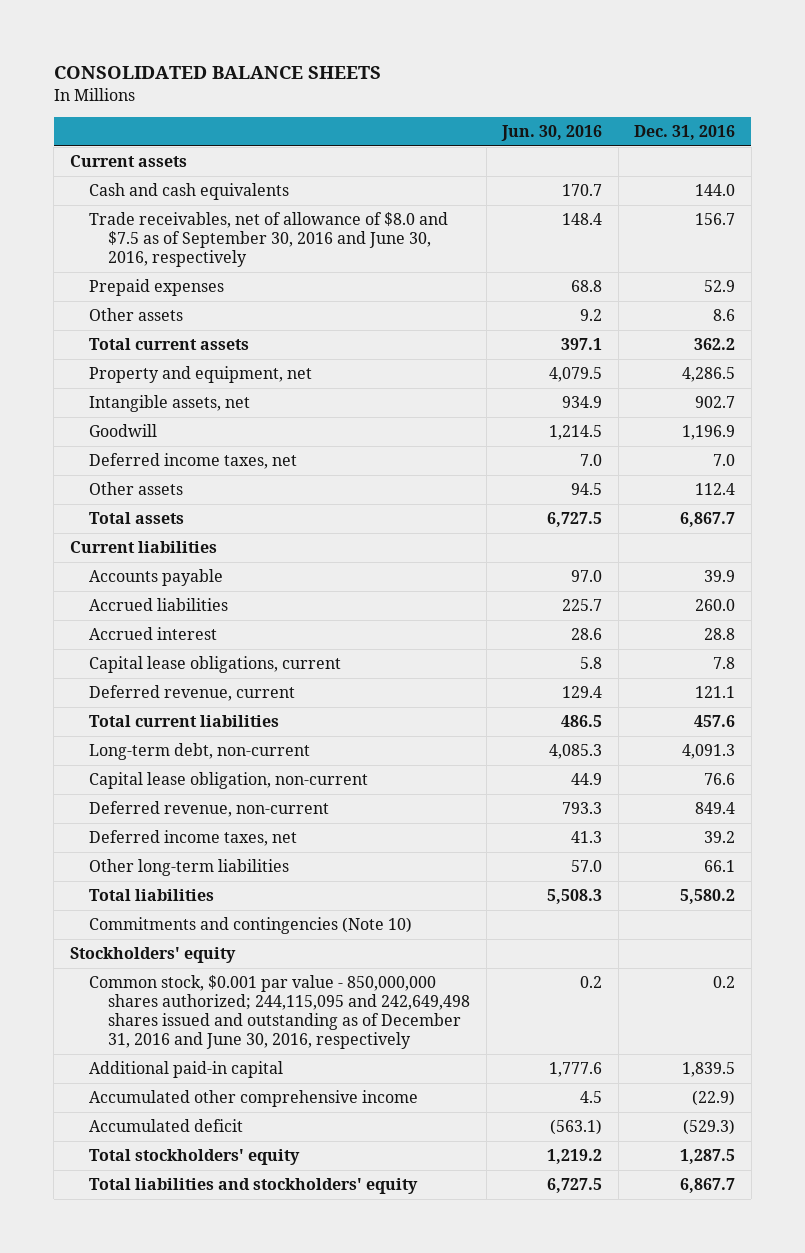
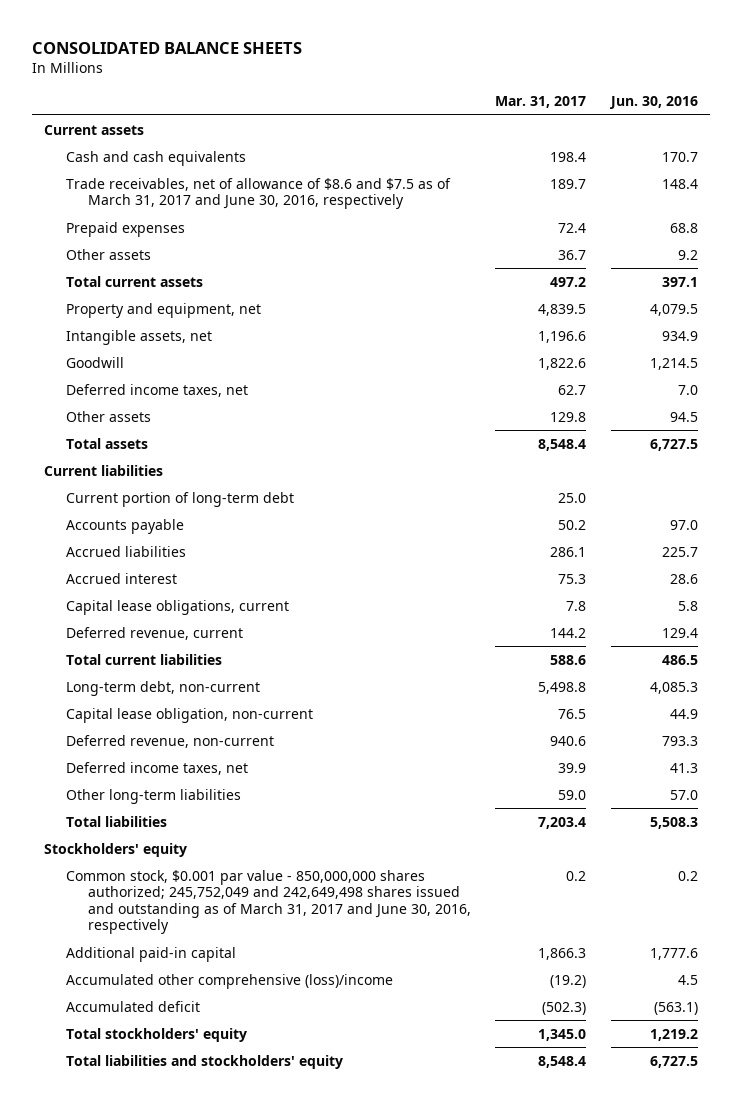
- | Jun. 30, 2016 | Dec. 31, 2016
+ | Mar. 31, 2017 | Jun. 30, 2016
- Trade receivables, net of allowance of $8.0 and $7.5 as of September 30, 2016 and June 30, 2016, respectively | 148.4 | 156.7
+ Trade receivables, net of allowance of $8.6 and $7.5 as of March 31, 2017 and June 30, 2016, respectively | 189.7 | 148.4
+ Current portion of long-term debt | 25.0 |
- Commitments and contingencies (Note 10)
- Common stock, $0.001 par value - 850,000,000 shares authorized; 244,115,095 and 242,649,498 shares issued and outstanding as of December 31, 2016 and June 30, 2016, respectively | 0.2 | 0.2
+ Common stock, $0.001 par value - 850,000,000 shares authorized; 245,752,049 and 242,649,498 shares issued and outstanding as of March 31, 2017 and June 30, 2016, respectively | 0.2 | 0.2
- Accumulated other comprehensive income | 4.5 | (22.9)
+ Accumulated other comprehensive (loss)/income | (19.2) | 4.5

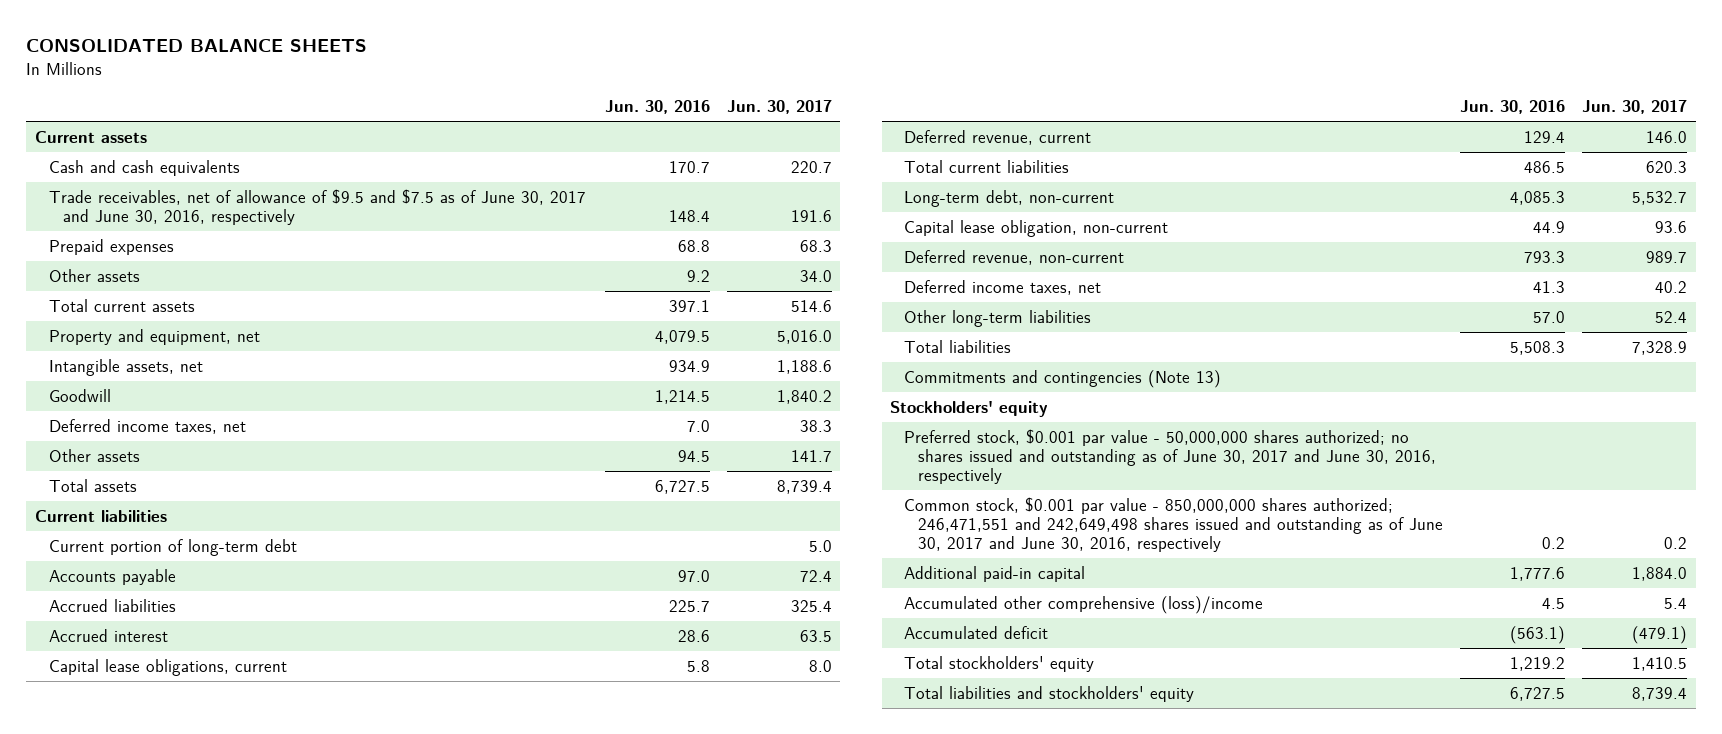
- | Mar. 31, 2017 | Jun. 30, 2016
+ | Jun. 30, 2016 | Jun. 30, 2017
- Trade receivables, net of allowance of $8.6 and $7.5 as of March 31, 2017 and June 30, 2016, respectively | 189.7 | 148.4
+ Trade receivables, net of allowance of $9.5 and $7.5 as of June 30, 2017 and June 30, 2016, respectively | 148.4 | 191.6
+ Commitments and contingencies (Note 13)
- Common stock, $0.001 par value - 850,000,000 shares authorized; 245,752,049 and 242,649,498 shares issued and outstanding as of March 31, 2017 and June 30, 2016, respectively | 0.2 | 0.2
+ Preferred stock, $0.001 par value - 50,000,000 shares authorized; no shares issued and outstanding as of June 30, 2017 and June 30, 2016, respectively
+ Common stock, $0.001 par value - 850,000,000 shares authorized; 246,471,551 and 242,649,498 shares issued and outstanding as of June 30, 2017 and June 30, 2016, respectively | 0.2 | 0.2

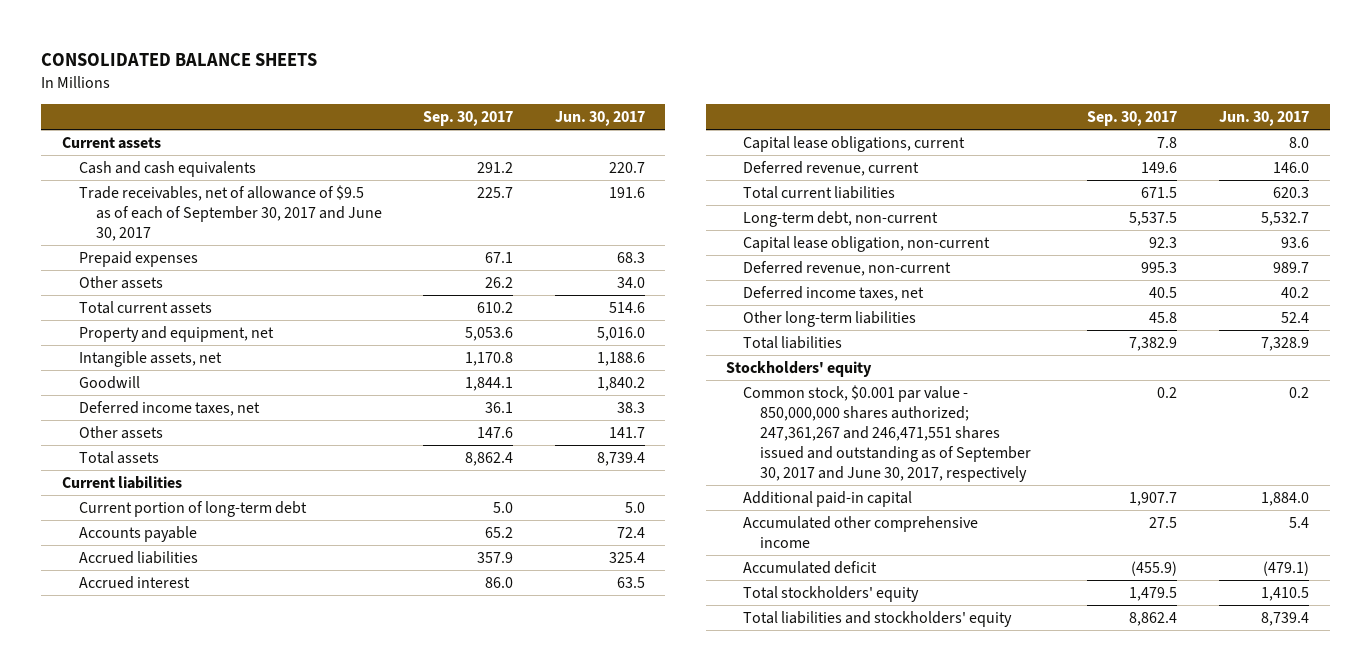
- | Jun. 30, 2016 | Jun. 30, 2017
+ | Sep. 30, 2017 | Jun. 30, 2017
- Trade receivables, net of allowance of $9.5 and $7.5 as of June 30, 2017 and June 30, 2016, respectively | 148.4 | 191.6
+ Trade receivables, net of allowance of $9.5 as of each of September 30, 2017 and June 30, 2017 | 225.7 | 191.6
- Commitments and contingencies (Note 13)
- Preferred stock, $0.001 par value - 50,000,000 shares authorized; no shares issued and outstanding as of June 30, 2017 and June 30, 2016, respectively
- Common stock, $0.001 par value - 850,000,000 shares authorized; 246,471,551 and 242,649,498 shares issued and outstanding as of June 30, 2017 and June 30, 2016, respectively | 0.2 | 0.2
+ Common stock, $0.001 par value - 850,000,000 shares authorized; 247,361,267 and 246,471,551 shares issued and outstanding as of September 30, 2017 and June 30, 2017, respectively | 0.2 | 0.2
- Accumulated other comprehensive (loss)/income | 4.5 | 5.4
+ Accumulated other comprehensive income | 27.5 | 5.4

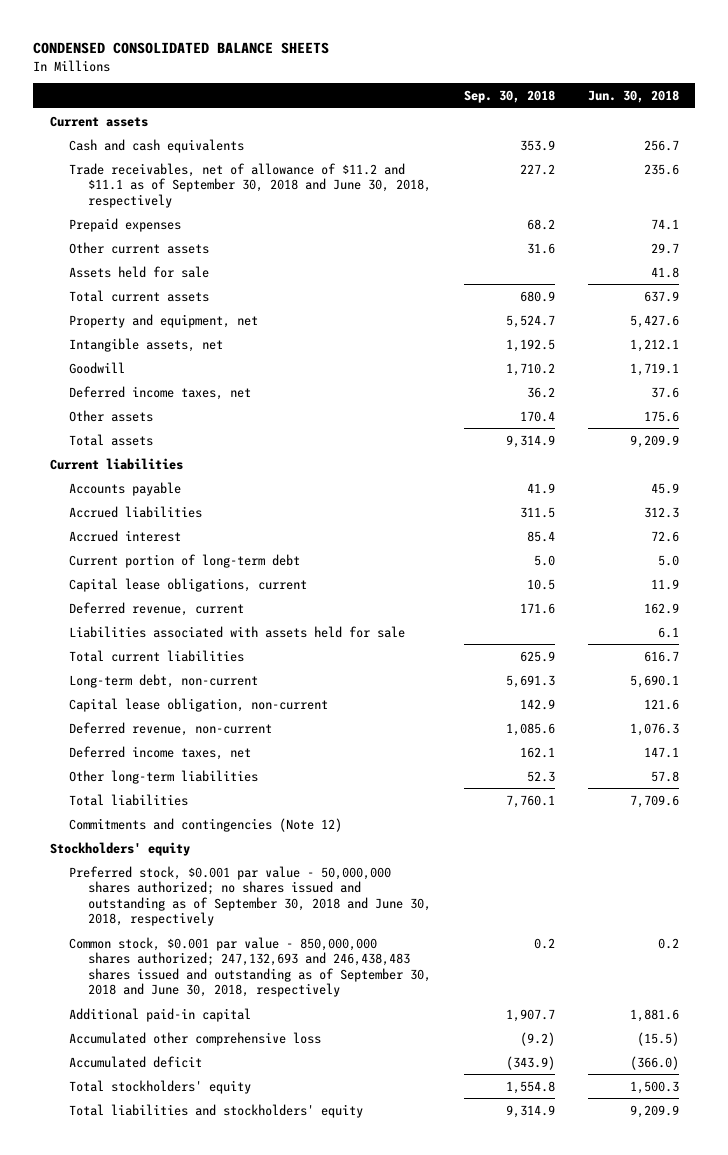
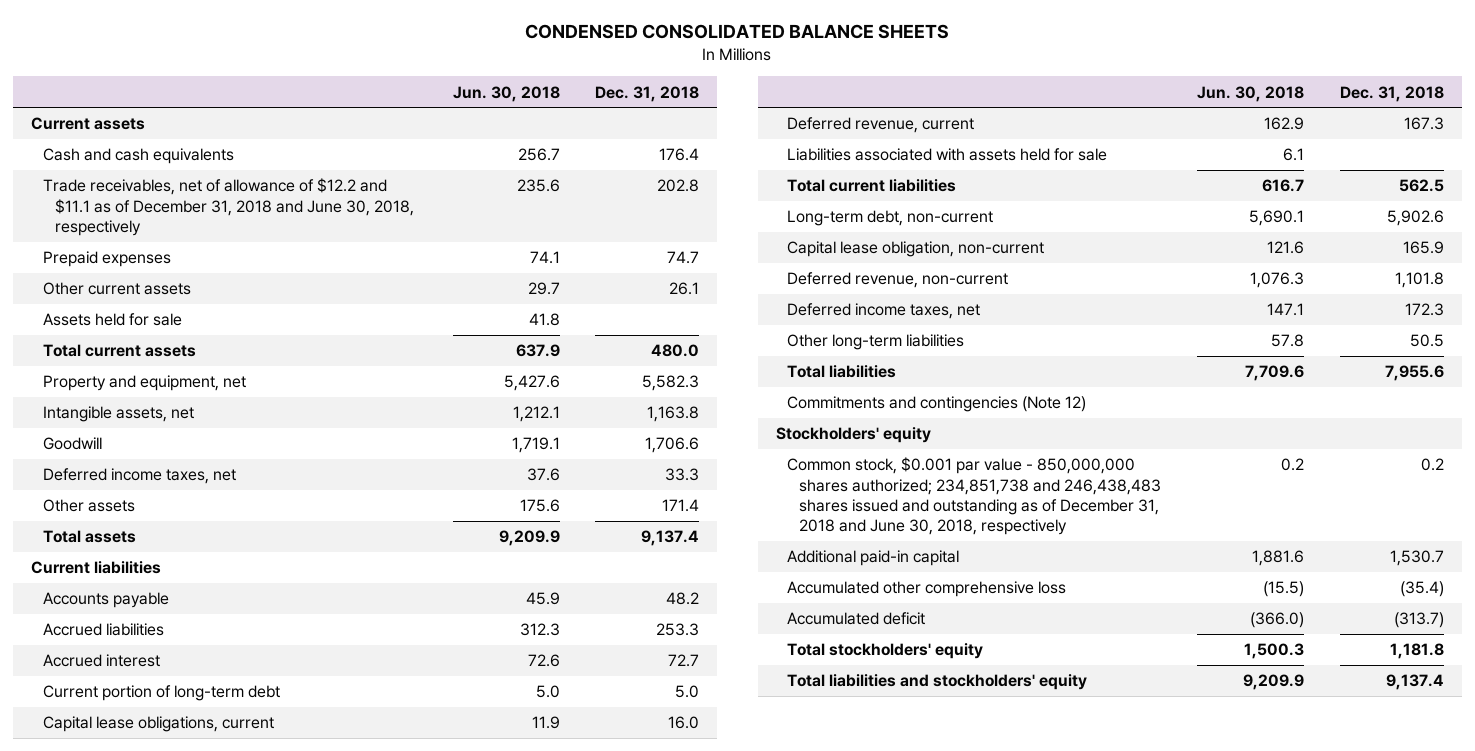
- | Sep. 30, 2018 | Jun. 30, 2018
+ | Jun. 30, 2018 | Dec. 31, 2018
- Trade receivables, net of allowance of $11.2 and $11.1 as of September 30, 2018 and June 30, 2018, respectively | 227.2 | 235.6
+ Trade receivables, net of allowance of $12.2 and $11.1 as of December 31, 2018 and June 30, 2018, respectively | 235.6 | 202.8
- Preferred stock, $0.001 par value - 50,000,000 shares authorized; no shares issued and outstanding as of September 30, 2018 and June 30, 2018, respectively
- Common stock, $0.001 par value - 850,000,000 shares authorized; 247,132,693 and 246,438,483 shares issued and outstanding as of September 30, 2018 and June 30, 2018, respectively | 0.2 | 0.2
+ Common stock, $0.001 par value - 850,000,000 shares authorized; 234,851,738 and 246,438,483 shares issued and outstanding as of December 31, 2018 and June 30, 2018, respectively | 0.2 | 0.2

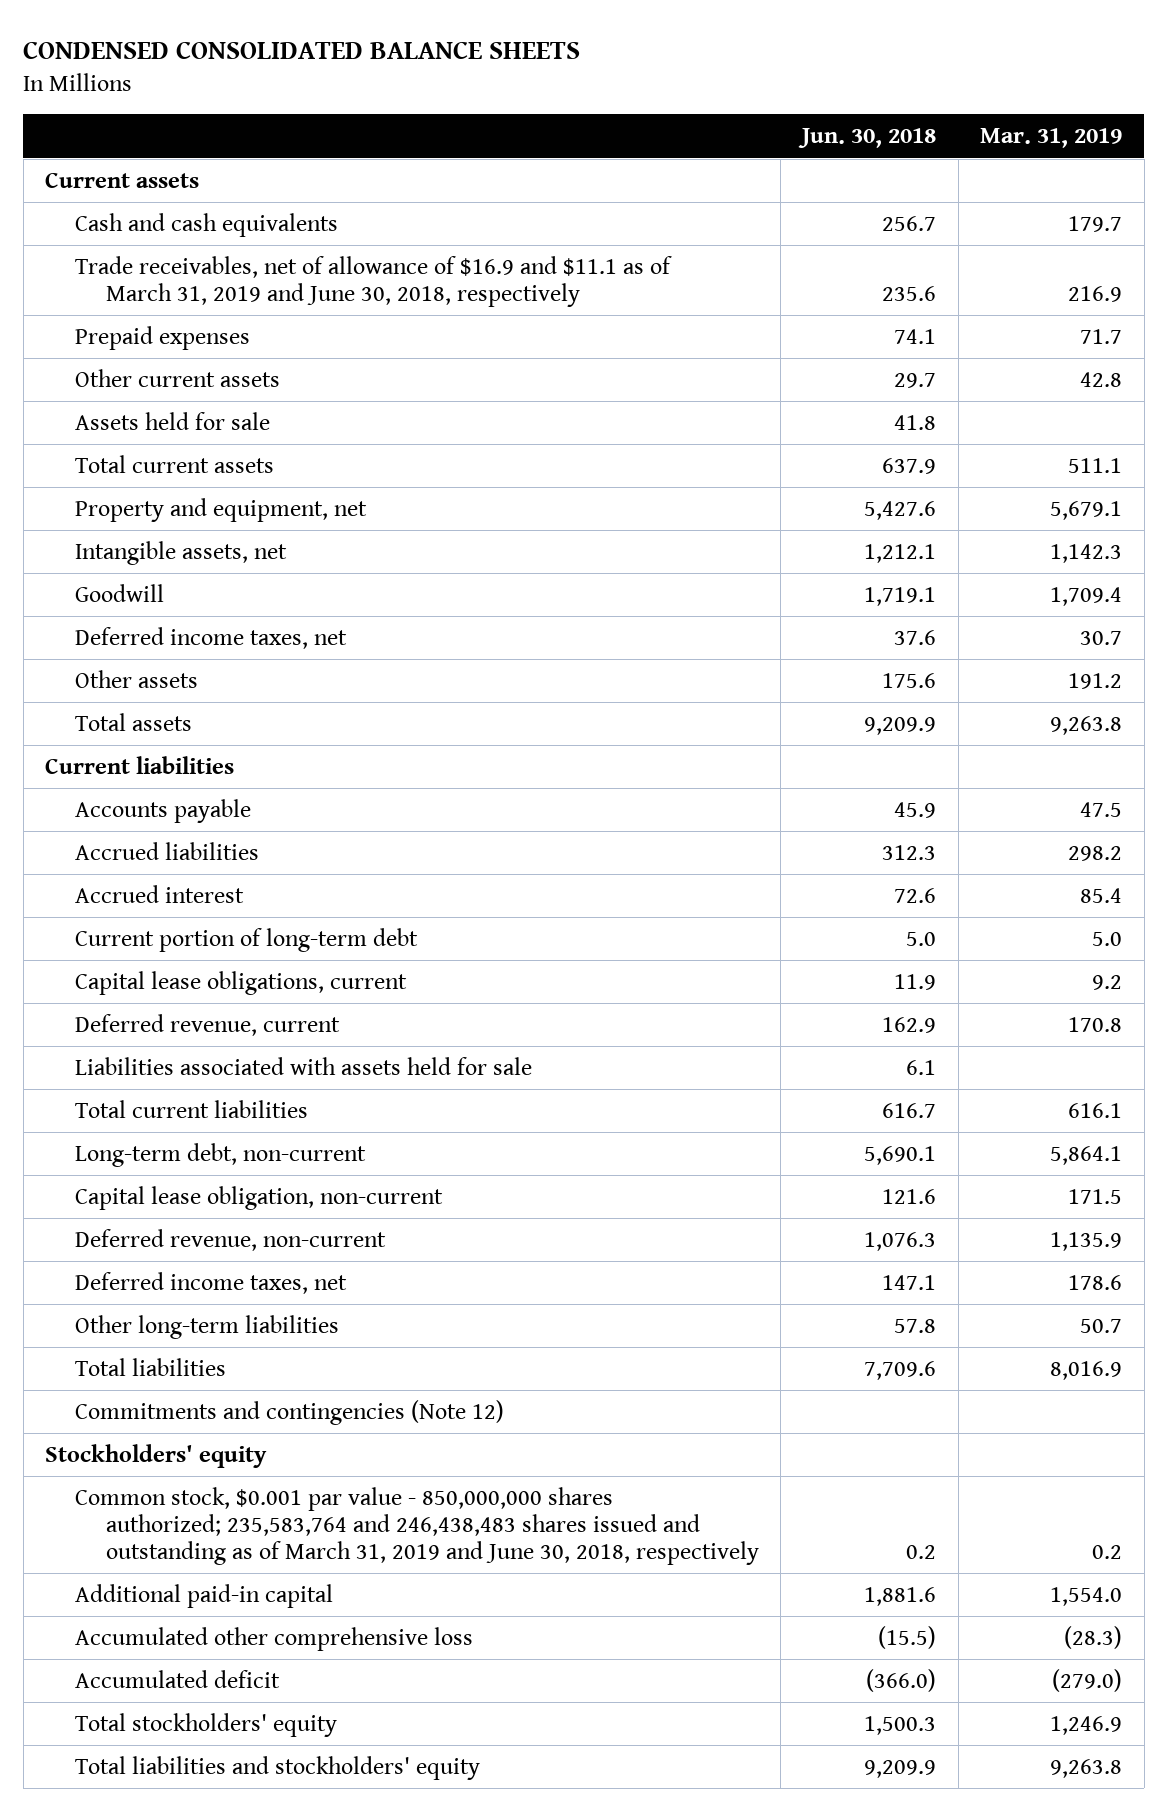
- | Jun. 30, 2018 | Dec. 31, 2018
+ | Jun. 30, 2018 | Mar. 31, 2019
- Trade receivables, net of allowance of $12.2 and $11.1 as of December 31, 2018 and June 30, 2018, respectively | 235.6 | 202.8
+ Trade receivables, net of allowance of $16.9 and $11.1 as of March 31, 2019 and June 30, 2018, respectively | 235.6 | 216.9
- Common stock, $0.001 par value - 850,000,000 shares authorized; 234,851,738 and 246,438,483 shares issued and outstanding as of December 31, 2018 and June 30, 2018, respectively | 0.2 | 0.2
+ Common stock, $0.001 par value - 850,000,000 shares authorized; 235,583,764 and 246,438,483 shares issued and outstanding as of March 31, 2019 and June 30, 2018, respectively | 0.2 | 0.2

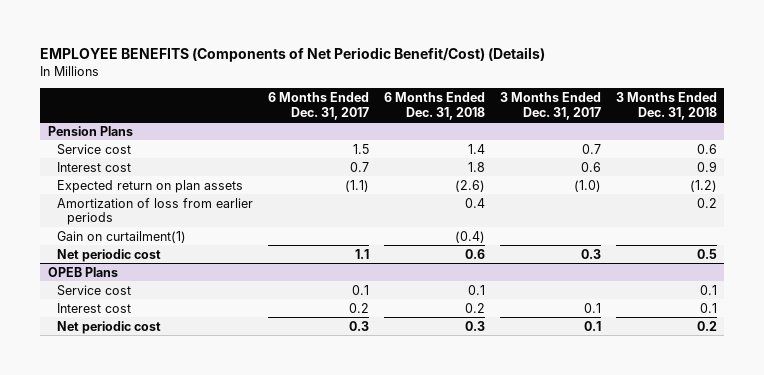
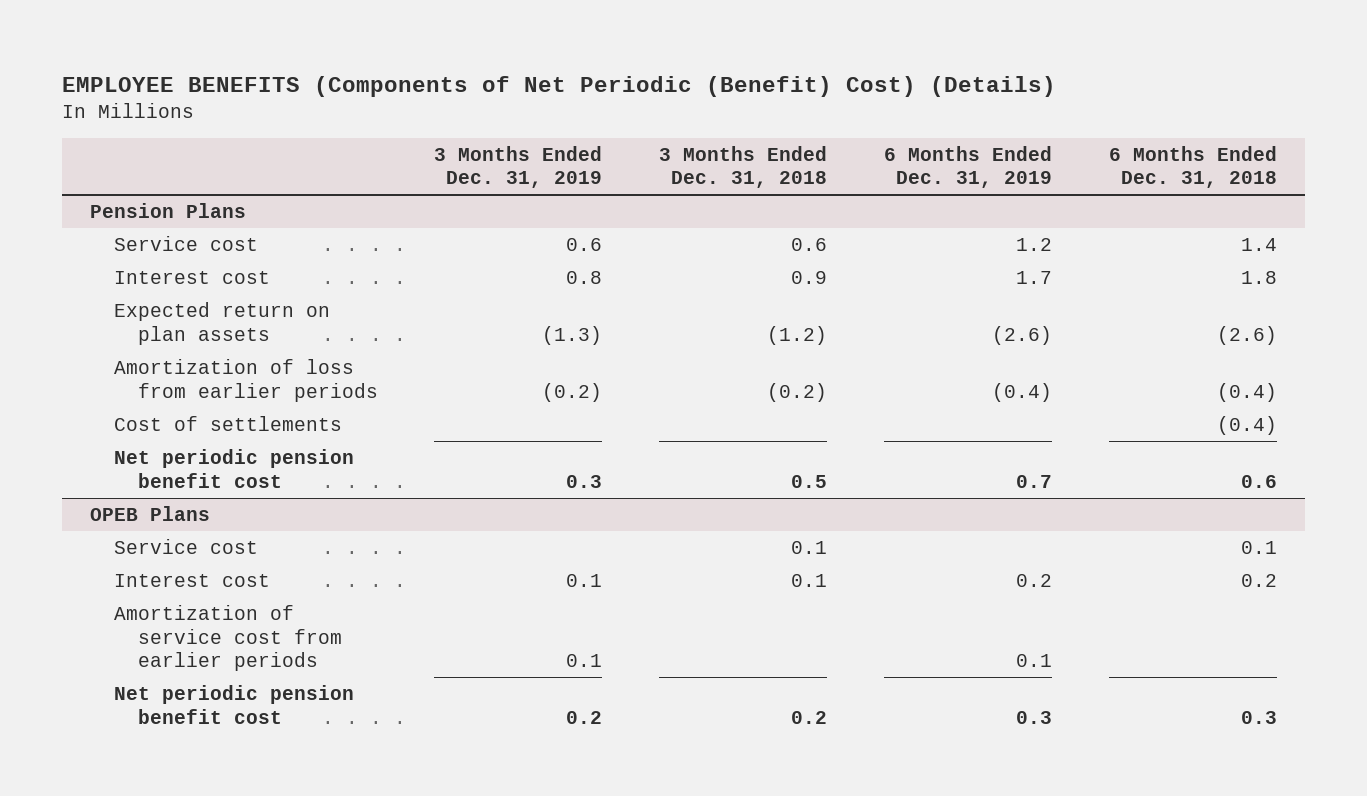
- EMPLOYEE BENEFITS (Components of Net Periodic Benefit/Cost) (Details)
+ EMPLOYEE BENEFITS (Components of Net Periodic (Benefit) Cost) (Details)
- | 6 Months Ended Dec. 31, 2017 | 6 Months Ended Dec. 31, 2018 | 3 Months Ended Dec. 31, 2017 | 3 Months Ended Dec. 31, 2018
+ | 3 Months Ended Dec. 31, 2019 | 3 Months Ended Dec. 31, 2018 | 6 Months Ended Dec. 31, 2019 | 6 Months Ended Dec. 31, 2018
@ Pension Plans
- Amortization of loss from earlier periods | | 0.4 | | 0.2
- Gain on curtailment(1) | | (0.4) | |
- Net periodic cost | 1.1 | 0.6 | 0.3 | 0.5
+ Amortization of loss from earlier periods | (0.2) | (0.2) | (0.4) | (0.4)
+ Cost of settlements | | | | (0.4)
+ Net periodic pension benefit cost | 0.3 | 0.5 | 0.7 | 0.6
@ OPEB Plans
- Net periodic cost | 0.3 | 0.3 | 0.1 | 0.2
+ Amortization of service cost from earlier periods | 0.1 | | 0.1 |
+ Net periodic pension benefit cost | 0.2 | 0.2 | 0.3 | 0.3

